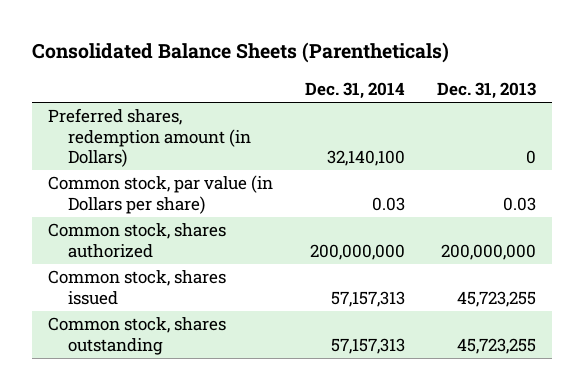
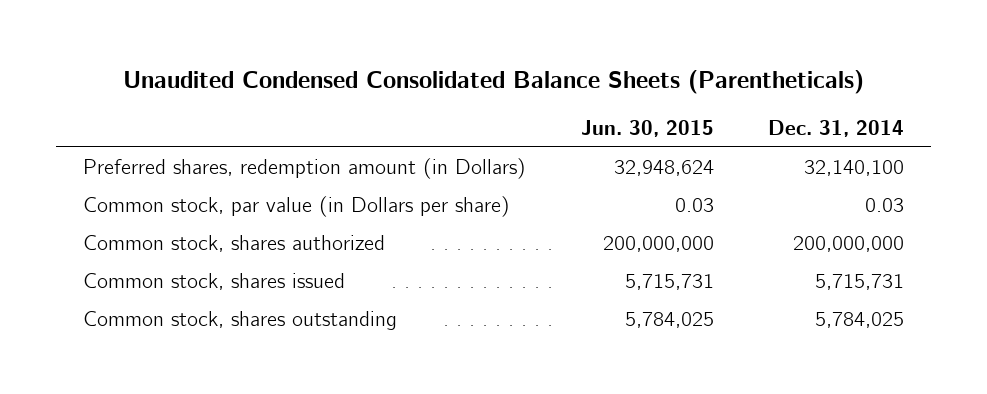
- Consolidated Balance Sheets (Parentheticals)
+ Unaudited Condensed Consolidated Balance Sheets (Parentheticals)
- | Dec. 31, 2014 | Dec. 31, 2013
+ | Jun. 30, 2015 | Dec. 31, 2014
- Common stock, shares issued | 57,157,313 | 45,723,255
- Common stock, shares outstanding | 57,157,313 | 45,723,255
+ Common stock, shares issued | 5,715,731 | 5,715,731
+ Common stock, shares outstanding | 5,784,025 | 5,784,025

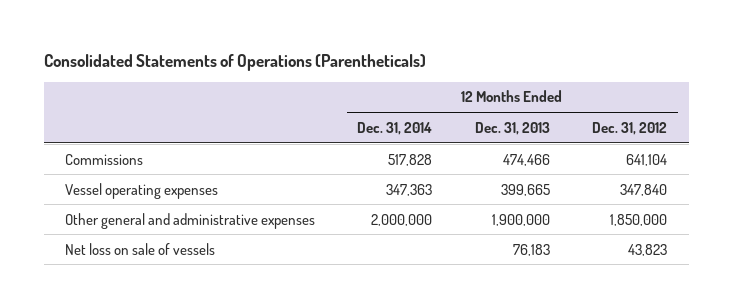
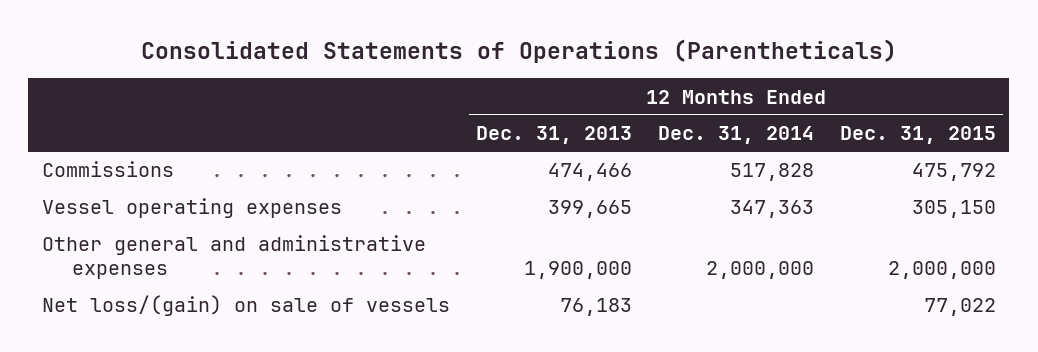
- | 12 Months Ended Dec. 31, 2014 | 12 Months Ended Dec. 31, 2013 | 12 Months Ended Dec. 31, 2012
+ | 12 Months Ended Dec. 31, 2013 | 12 Months Ended Dec. 31, 2014 | 12 Months Ended Dec. 31, 2015
- Net loss on sale of vessels | | 76,183 | 43,823
+ Net loss/(gain) on sale of vessels | 76,183 | | 77,022

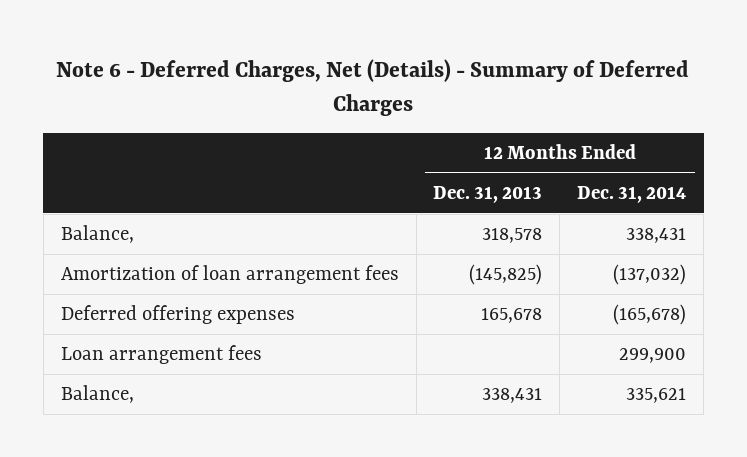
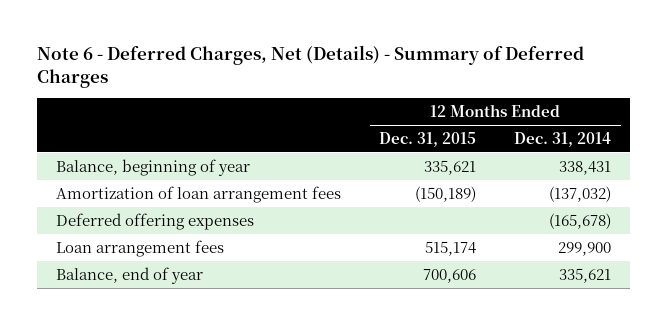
- | 12 Months Ended Dec. 31, 2013 | 12 Months Ended Dec. 31, 2014
+ | 12 Months Ended Dec. 31, 2015 | 12 Months Ended Dec. 31, 2014
- Balance, | 318,578 | 338,431
+ Balance, beginning of year | 335,621 | 338,431
- Balance, | 338,431 | 335,621
+ Balance, end of year | 700,606 | 335,621

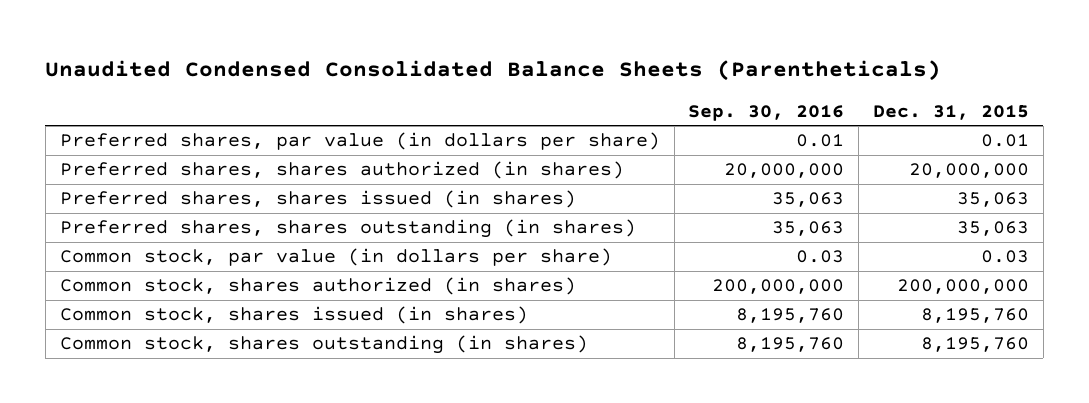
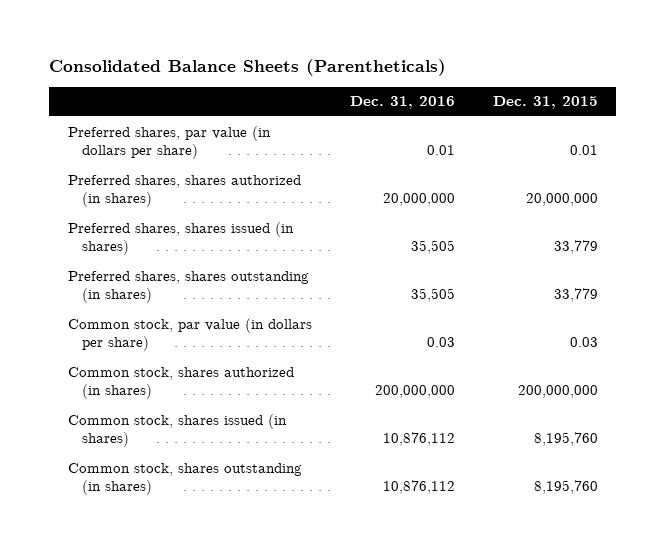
- Unaudited Condensed Consolidated Balance Sheets (Parentheticals)
+ Consolidated Balance Sheets (Parentheticals)
- | Sep. 30, 2016 | Dec. 31, 2015
+ | Dec. 31, 2016 | Dec. 31, 2015
- Preferred shares, shares issued (in shares) | 35,063 | 35,063
- Preferred shares, shares outstanding (in shares) | 35,063 | 35,063
+ Preferred shares, shares issued (in shares) | 35,505 | 33,779
+ Preferred shares, shares outstanding (in shares) | 35,505 | 33,779

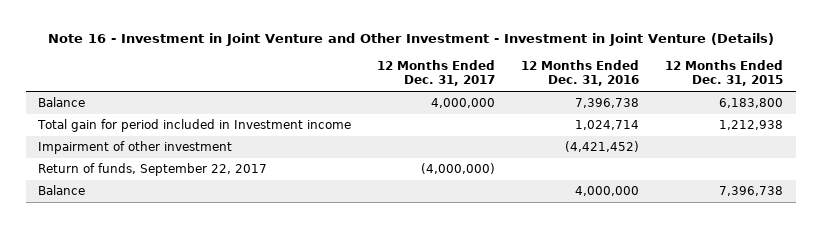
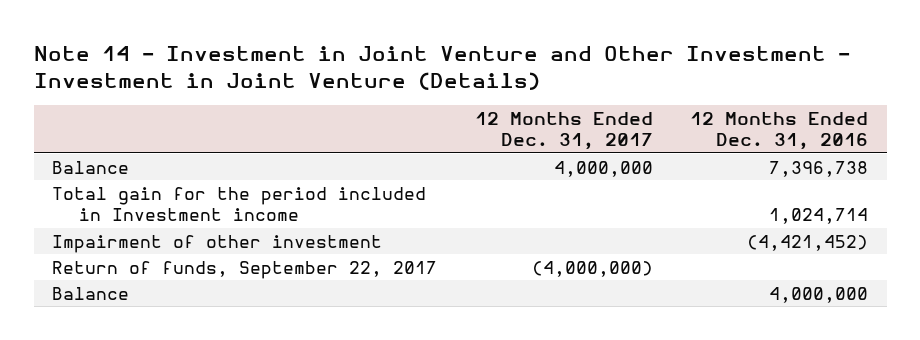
- Note 16 - Investment in Joint Venture and Other Investment - Investment in Joint Venture (Details)
+ Note 14 - Investment in Joint Venture and Other Investment - Investment in Joint Venture (Details)
- | 12 Months Ended Dec. 31, 2017 | 12 Months Ended Dec. 31, 2016 | 12 Months Ended Dec. 31, 2015
+ | 12 Months Ended Dec. 31, 2017 | 12 Months Ended Dec. 31, 2016
- Total gain for period included in Investment income | | 1,024,714 | 1,212,938
+ Total gain for the period included in Investment income | | 1,024,714

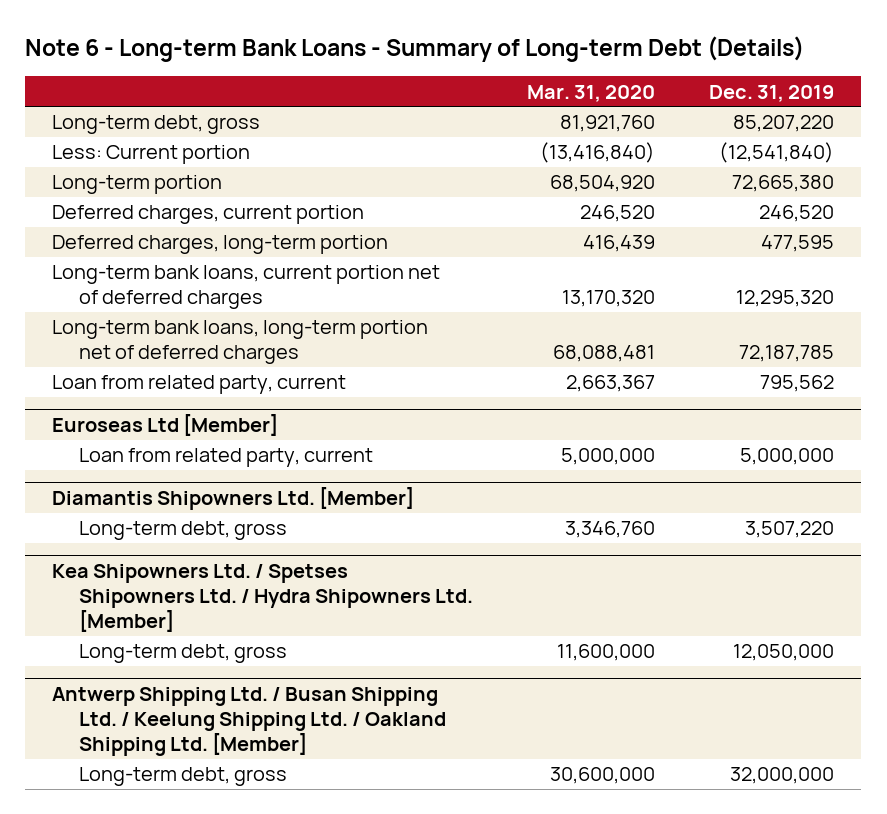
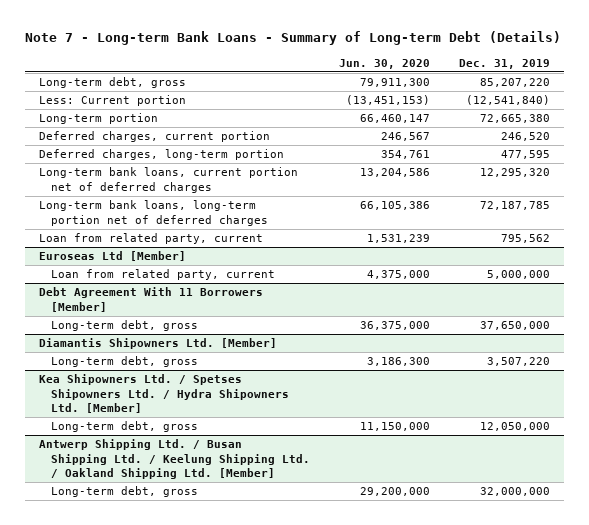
- Note 6 - Long-term Bank Loans - Summary of Long-term Debt (Details)
+ Note 7 - Long-term Bank Loans - Summary of Long-term Debt (Details)
- | Mar. 31, 2020 | Dec. 31, 2019
+ | Jun. 30, 2020 | Dec. 31, 2019
+ Debt Agreement With 11 Borrowers [Member]
+ Long-term debt, gross | 36,375,000 | 37,650,000

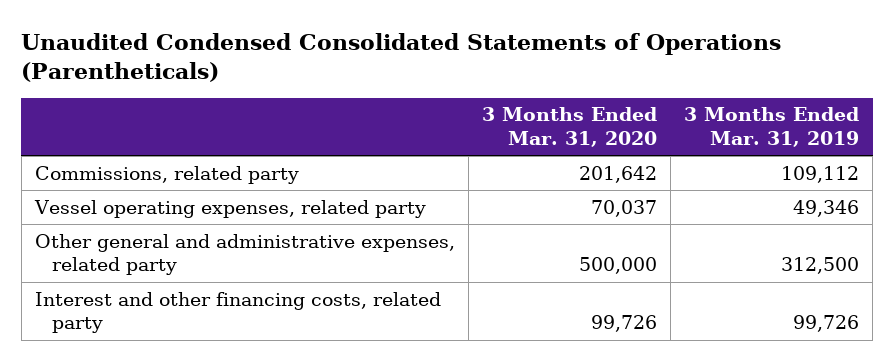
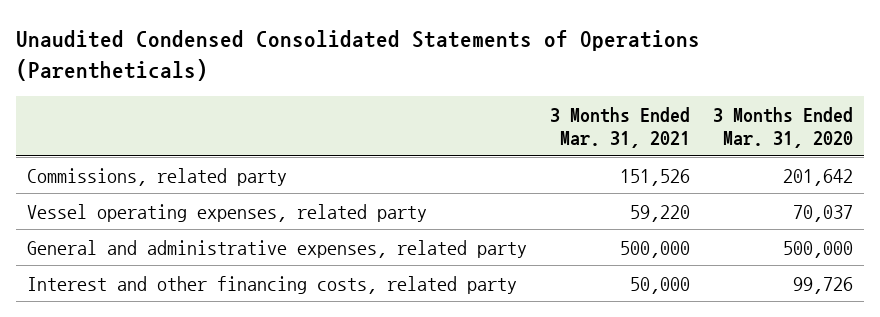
- | 3 Months Ended Mar. 31, 2020 | 3 Months Ended Mar. 31, 2019
+ | 3 Months Ended Mar. 31, 2021 | 3 Months Ended Mar. 31, 2020
- Other general and administrative expenses, related party | 500,000 | 312,500
+ General and administrative expenses, related party | 500,000 | 500,000

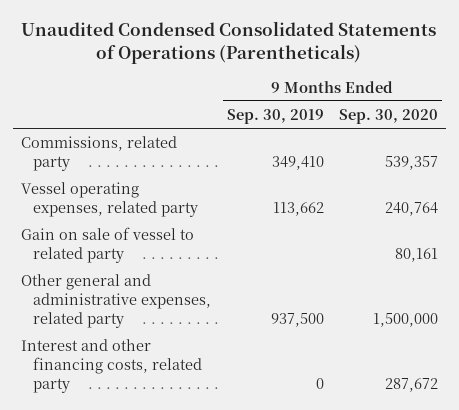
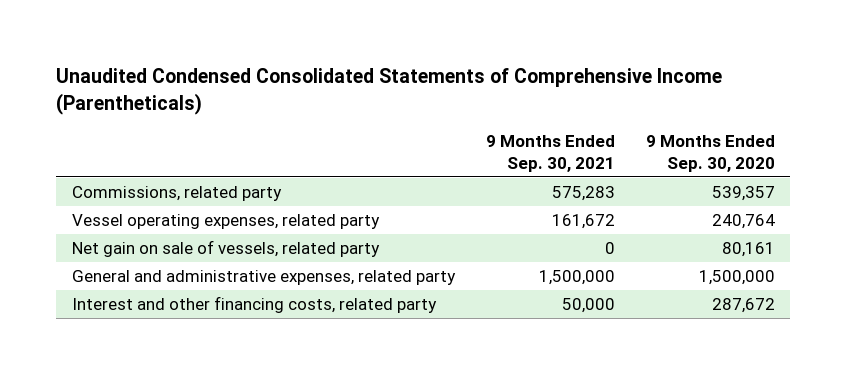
- Unaudited Condensed Consolidated Statements of Operations (Parentheticals)
+ Unaudited Condensed Consolidated Statements of Comprehensive Income (Parentheticals)
- | 9 Months Ended Sep. 30, 2019 | 9 Months Ended Sep. 30, 2020
+ | 9 Months Ended Sep. 30, 2021 | 9 Months Ended Sep. 30, 2020
- Gain on sale of vessel to related party | | 80,161
- Other general and administrative expenses, related party | 937,500 | 1,500,000
+ Net gain on sale of vessels, related party | 0 | 80,161
+ General and administrative expenses, related party | 1,500,000 | 1,500,000

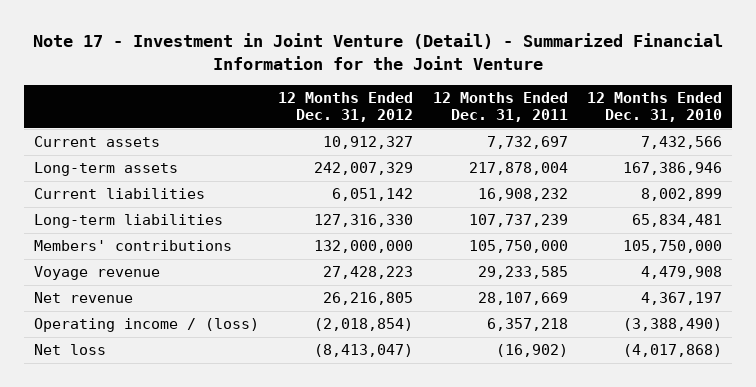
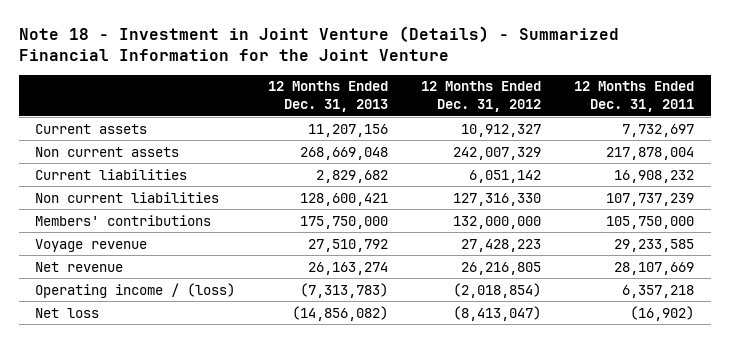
- Note 17 - Investment in Joint Venture (Detail) - Summarized Financial Information for the Joint Venture
+ Note 18 - Investment in Joint Venture (Details) - Summarized Financial Information for the Joint Venture
- | 12 Months Ended Dec. 31, 2012 | 12 Months Ended Dec. 31, 2011 | 12 Months Ended Dec. 31, 2010
+ | 12 Months Ended Dec. 31, 2013 | 12 Months Ended Dec. 31, 2012 | 12 Months Ended Dec. 31, 2011
- Long-term assets | 242,007,329 | 217,878,004 | 167,386,946
+ Non current assets | 268,669,048 | 242,007,329 | 217,878,004
- Long-term liabilities | 127,316,330 | 107,737,239 | 65,834,481
+ Non current liabilities | 128,600,421 | 127,316,330 | 107,737,239

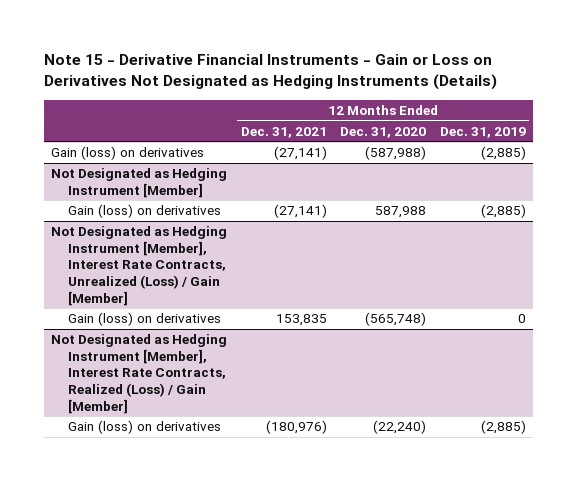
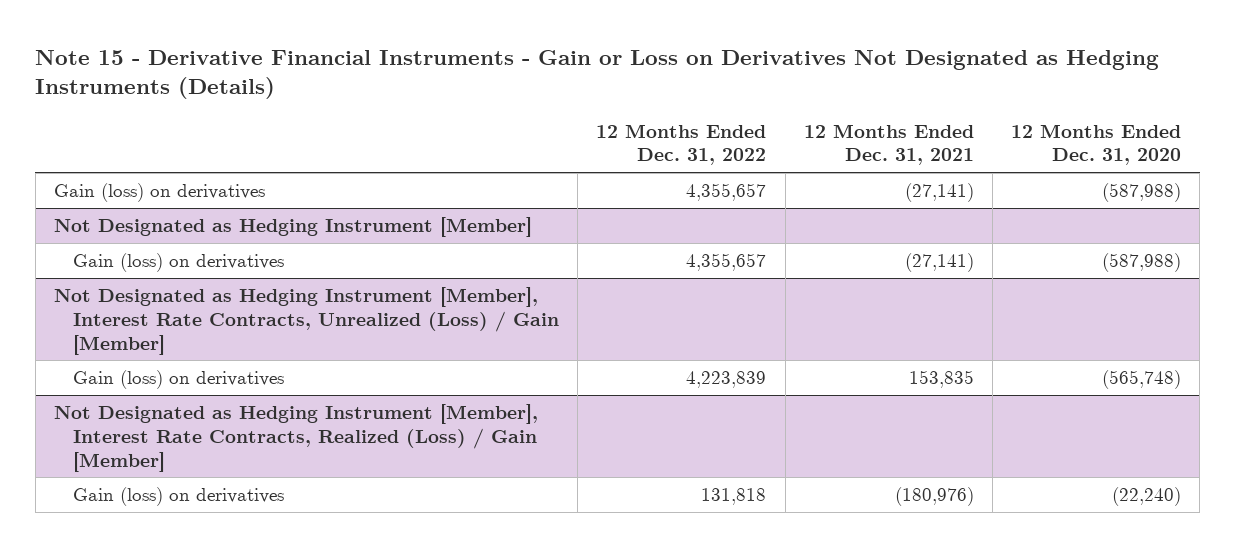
- | 12 Months Ended Dec. 31, 2021 | 12 Months Ended Dec. 31, 2020 | 12 Months Ended Dec. 31, 2019
+ | 12 Months Ended Dec. 31, 2022 | 12 Months Ended Dec. 31, 2021 | 12 Months Ended Dec. 31, 2020
@ Not Designated as Hedging Instrument [Member]
- Gain (loss) on derivatives | (27,141) | 587,988 | (2,885)
+ Gain (loss) on derivatives | 4,355,657 | (27,141) | (587,988)

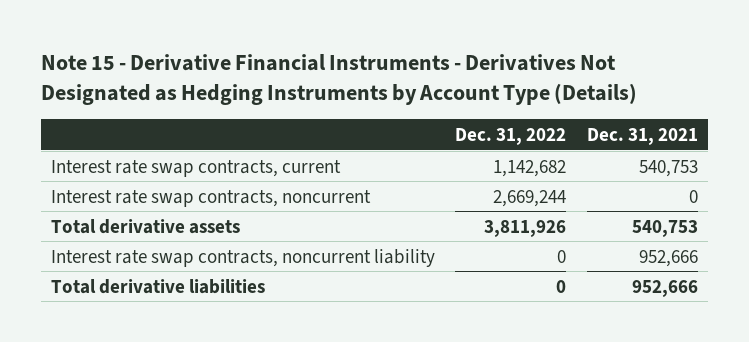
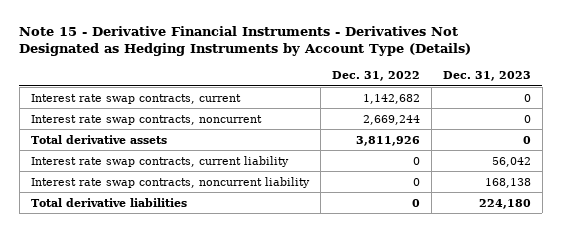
- | Dec. 31, 2022 | Dec. 31, 2021
+ | Dec. 31, 2022 | Dec. 31, 2023
+ Interest rate swap contracts, current liability | 0 | 56,042

